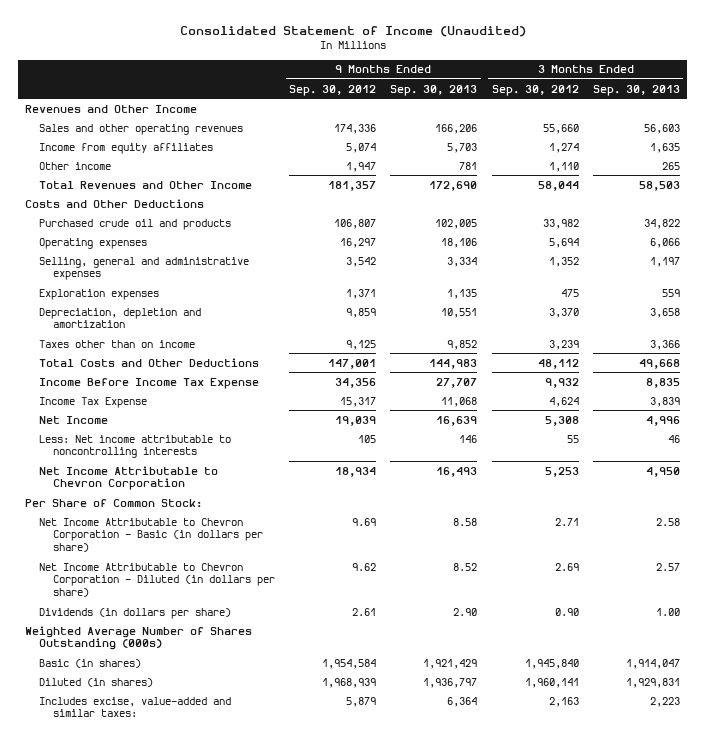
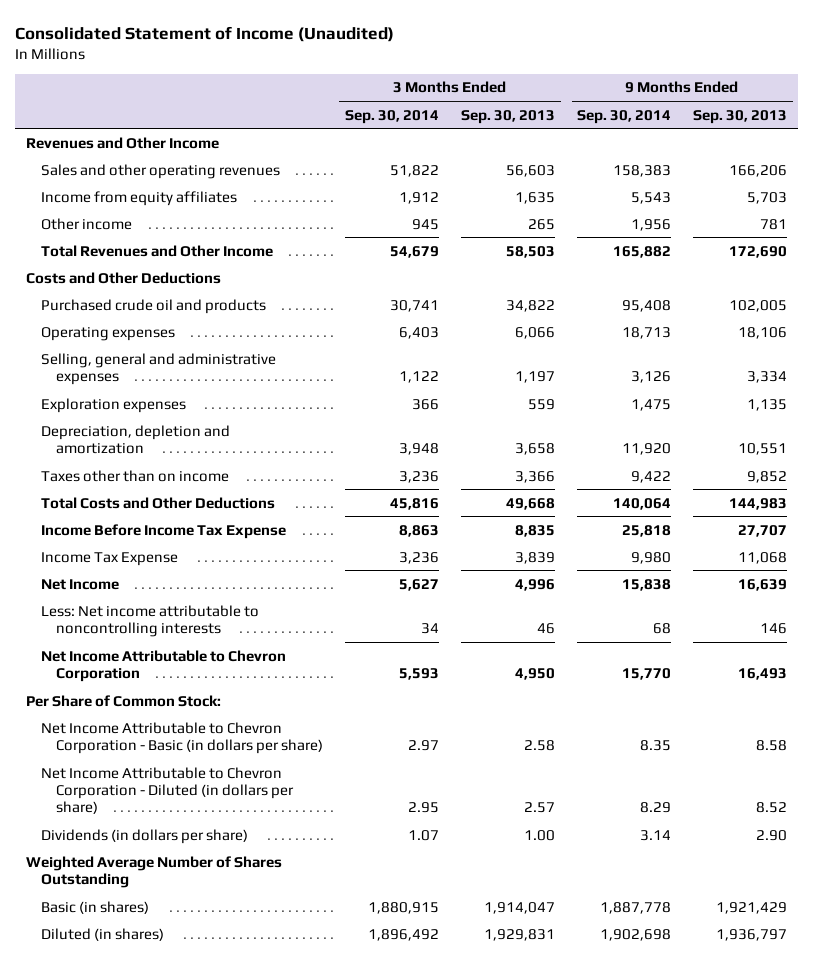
- | 9 Months Ended Sep. 30, 2012 | 9 Months Ended Sep. 30, 2013 | 3 Months Ended Sep. 30, 2012 | 3 Months Ended Sep. 30, 2013
+ | 3 Months Ended Sep. 30, 2014 | 3 Months Ended Sep. 30, 2013 | 9 Months Ended Sep. 30, 2014 | 9 Months Ended Sep. 30, 2013
- Weighted Average Number of Shares Outstanding (000s)
+ Weighted Average Number of Shares Outstanding
- Includes excise, value-added and similar taxes: | 5,879 | 6,364 | 2,163 | 2,223

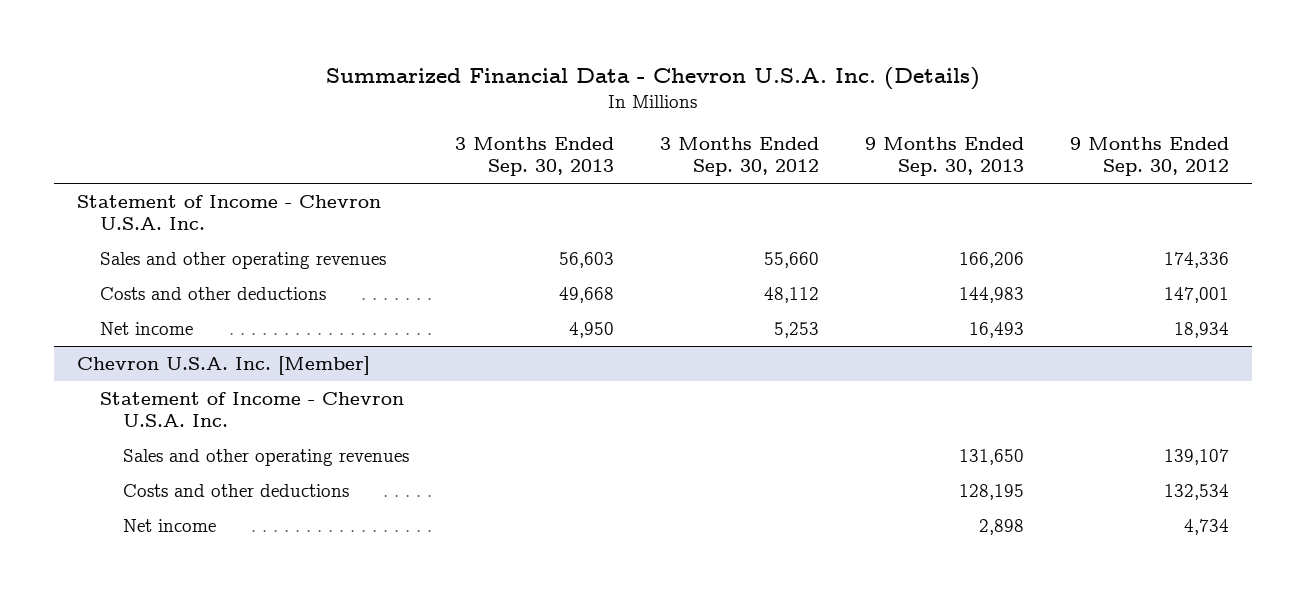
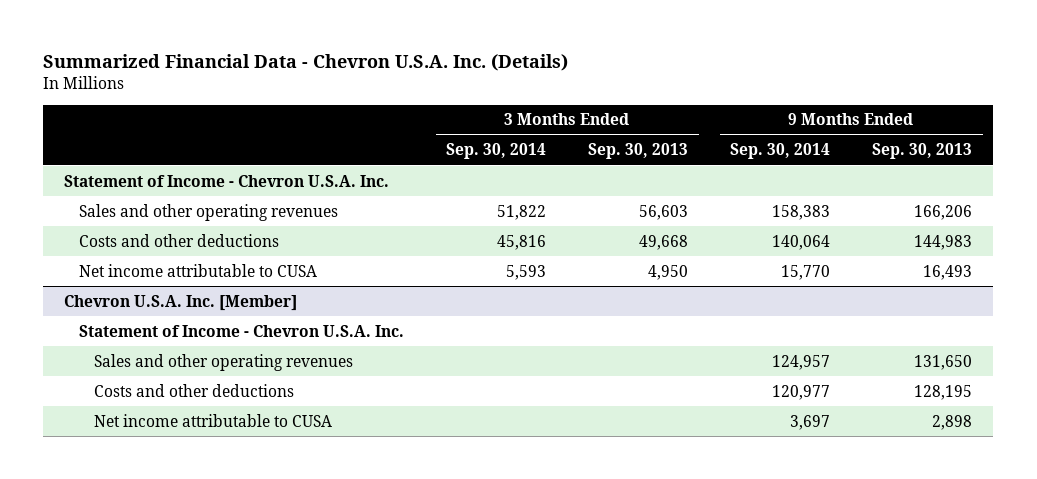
- | 3 Months Ended Sep. 30, 2013 | 3 Months Ended Sep. 30, 2012 | 9 Months Ended Sep. 30, 2013 | 9 Months Ended Sep. 30, 2012
+ | 3 Months Ended Sep. 30, 2014 | 3 Months Ended Sep. 30, 2013 | 9 Months Ended Sep. 30, 2014 | 9 Months Ended Sep. 30, 2013
- Net income | 4,950 | 5,253 | 16,493 | 18,934
+ Net income attributable to CUSA | 5,593 | 4,950 | 15,770 | 16,493
@ Chevron U.S.A. Inc. [Member]
- Net income | | | 2,898 | 4,734
+ Net income attributable to CUSA | | | 3,697 | 2,898

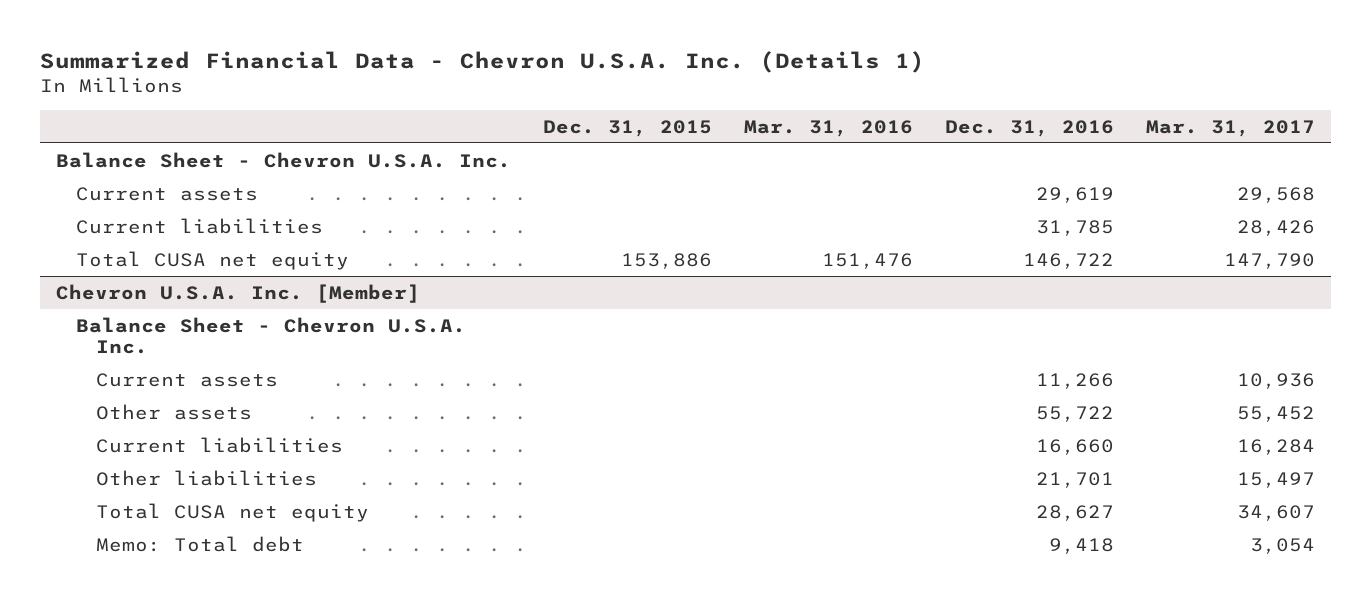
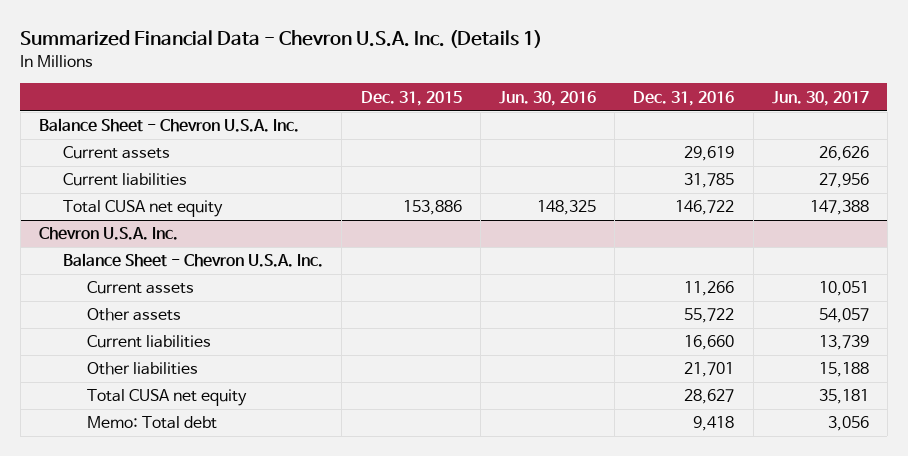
- | Dec. 31, 2015 | Mar. 31, 2016 | Dec. 31, 2016 | Mar. 31, 2017
+ | Dec. 31, 2015 | Jun. 30, 2016 | Dec. 31, 2016 | Jun. 30, 2017
- Chevron U.S.A. Inc. [Member]
+ Chevron U.S.A. Inc.

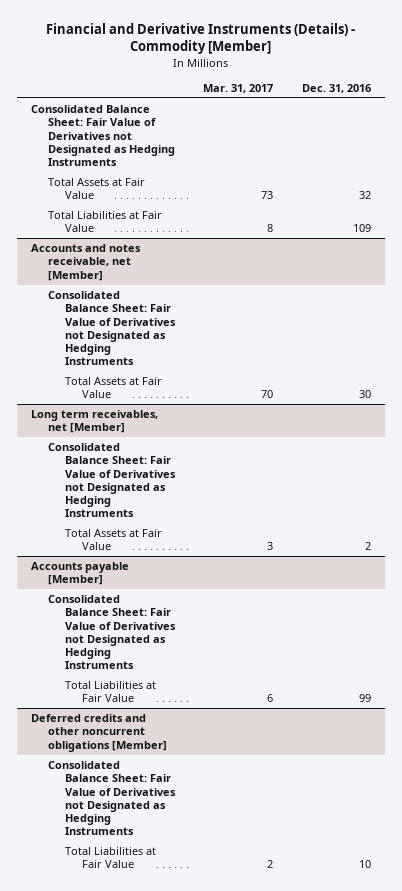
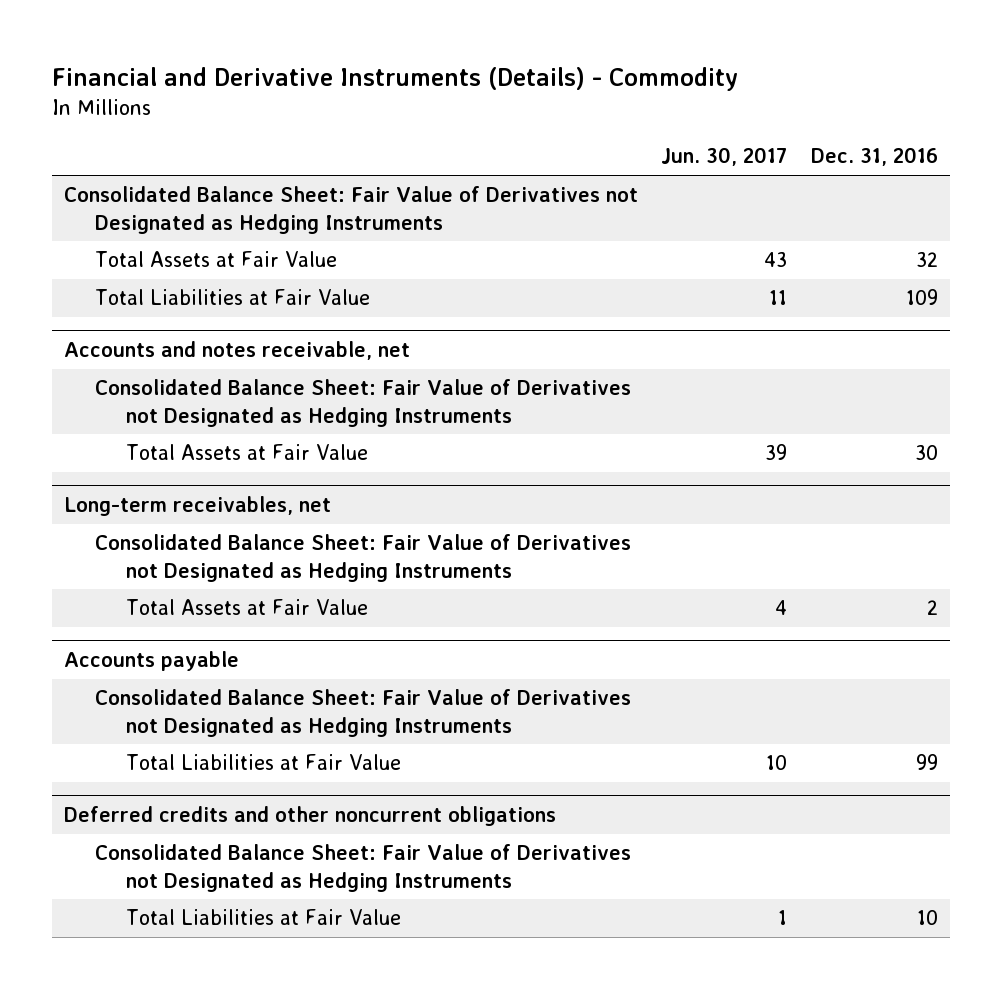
- Financial and Derivative Instruments (Details) - Commodity [Member]
+ Financial and Derivative Instruments (Details) - Commodity
- | Mar. 31, 2017 | Dec. 31, 2016
+ | Jun. 30, 2017 | Dec. 31, 2016
- Accounts and notes receivable, net [Member]
+ Accounts and notes receivable, net
- Long term receivables, net [Member]
+ Long-term receivables, net
- Accounts payable [Member]
+ Accounts payable
- Deferred credits and other noncurrent obligations [Member]
+ Deferred credits and other noncurrent obligations

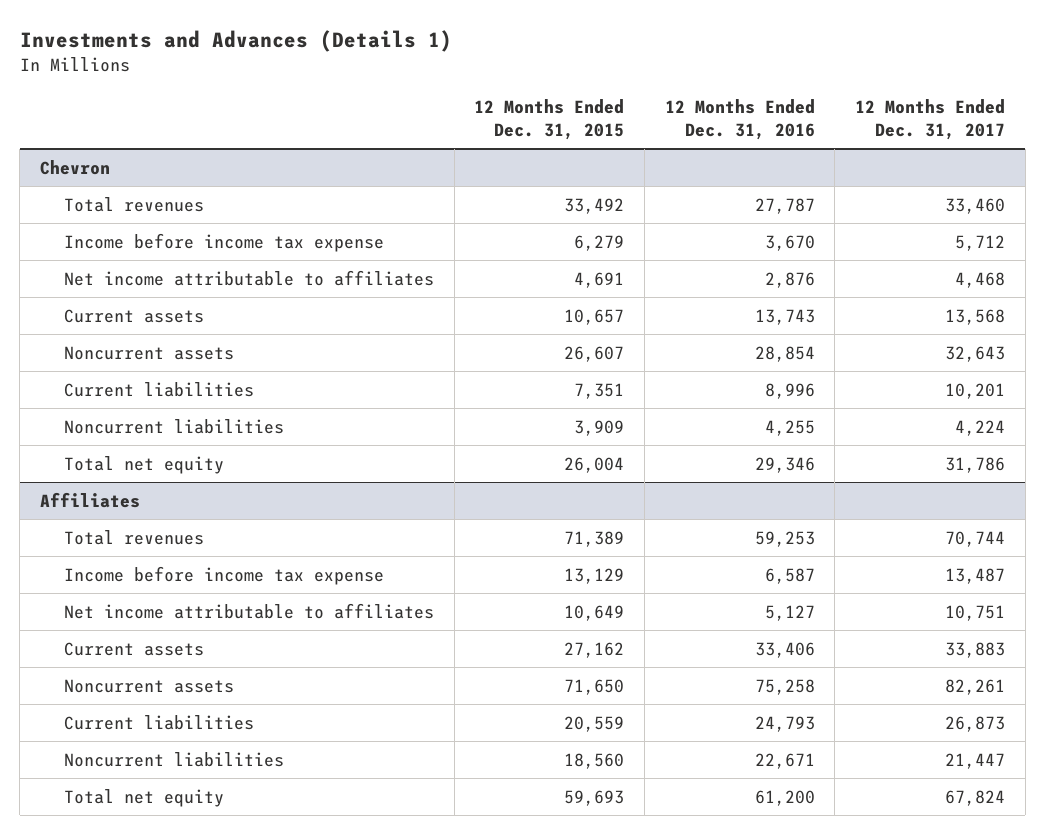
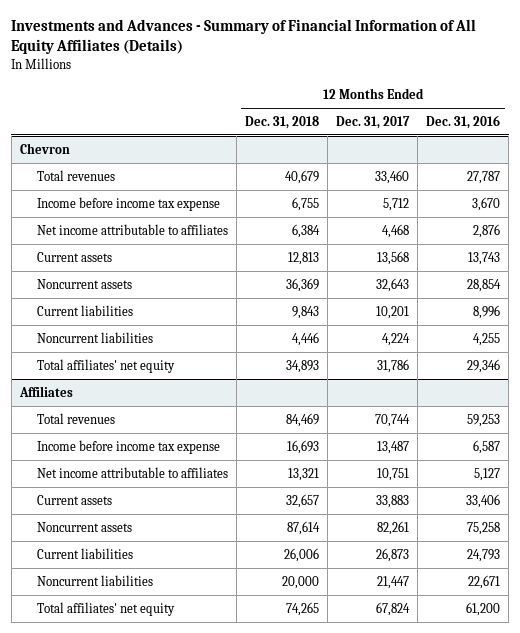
- Investments and Advances (Details 1)
+ Investments and Advances - Summary of Financial Information of All Equity Affiliates (Details)
- | 12 Months Ended Dec. 31, 2015 | 12 Months Ended Dec. 31, 2016 | 12 Months Ended Dec. 31, 2017
+ | 12 Months Ended Dec. 31, 2018 | 12 Months Ended Dec. 31, 2017 | 12 Months Ended Dec. 31, 2016
@ Chevron
- Total net equity | 26,004 | 29,346 | 31,786
+ Total affiliates' net equity | 34,893 | 31,786 | 29,346
@ Affiliates
- Total net equity | 59,693 | 61,200 | 67,824
+ Total affiliates' net equity | 74,265 | 67,824 | 61,200

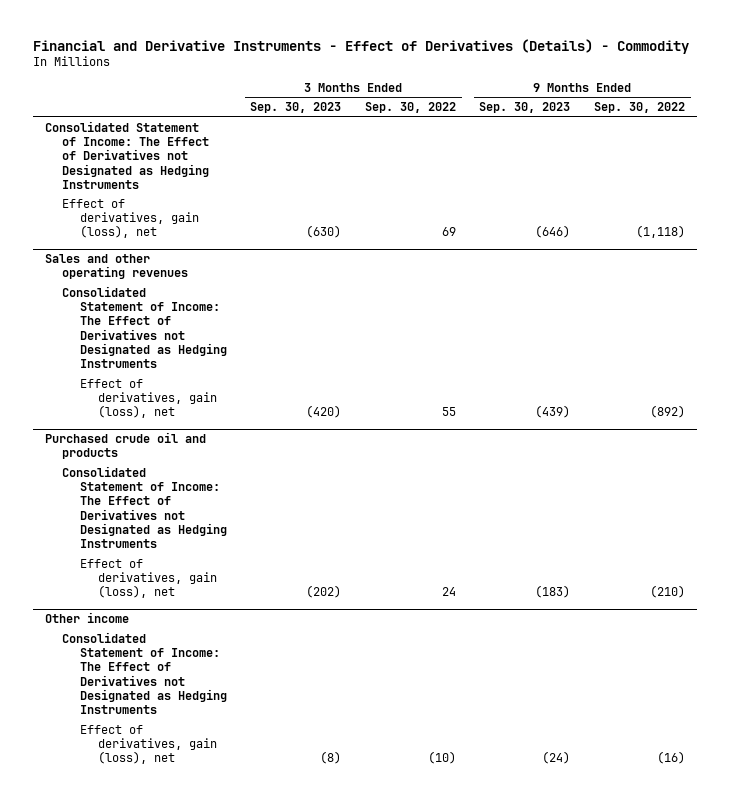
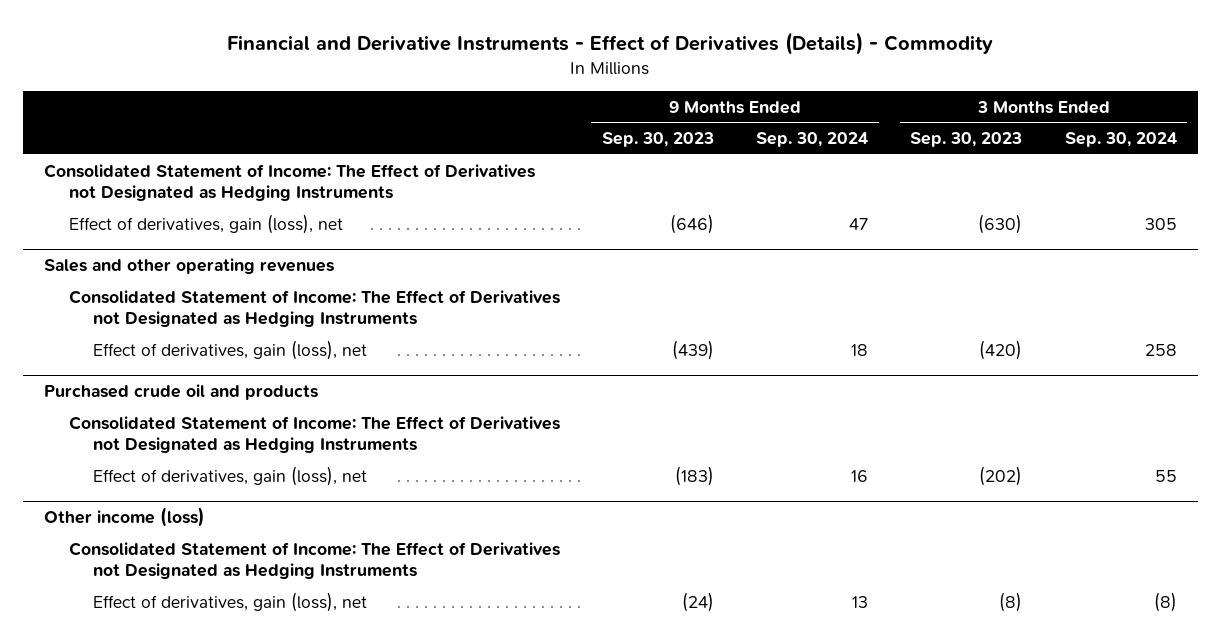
- | 3 Months Ended Sep. 30, 2023 | 3 Months Ended Sep. 30, 2022 | 9 Months Ended Sep. 30, 2023 | 9 Months Ended Sep. 30, 2022
+ | 9 Months Ended Sep. 30, 2023 | 9 Months Ended Sep. 30, 2024 | 3 Months Ended Sep. 30, 2023 | 3 Months Ended Sep. 30, 2024
- Other income
+ Other income (loss)

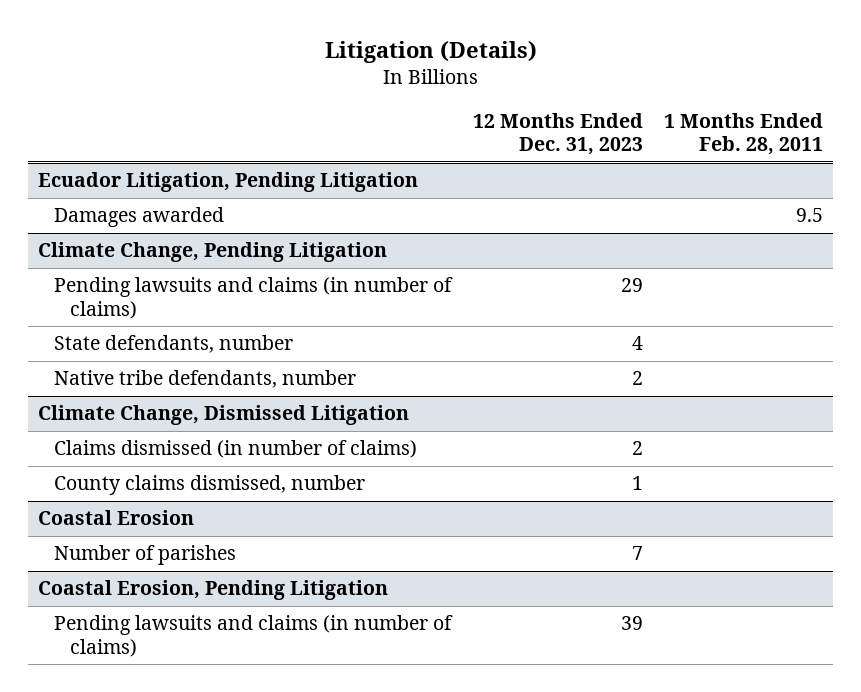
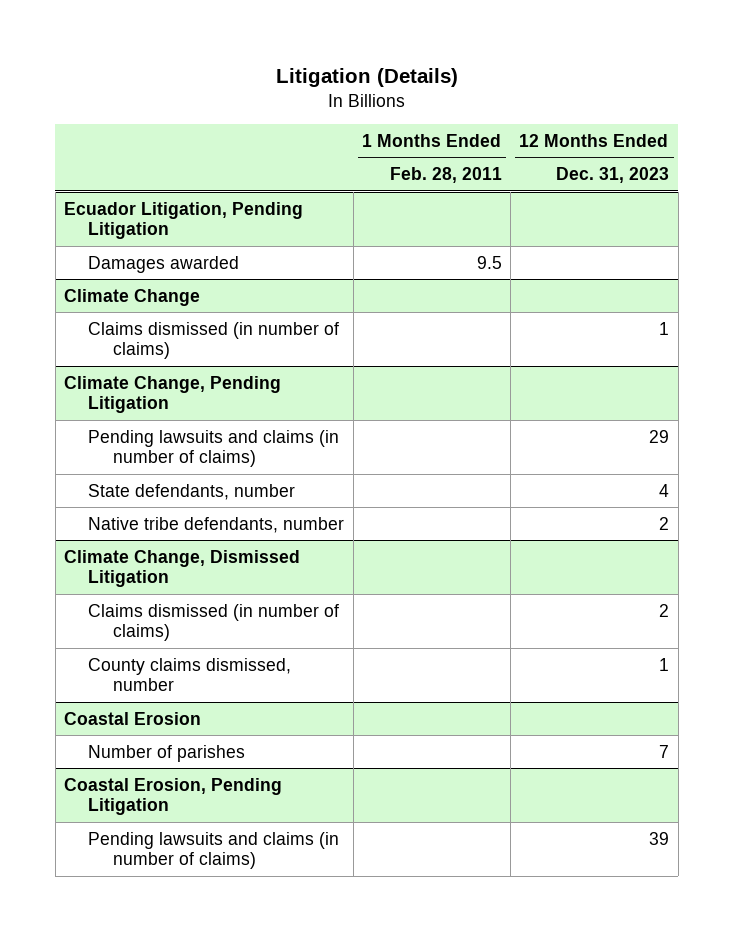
- | 12 Months Ended Dec. 31, 2023 | 1 Months Ended Feb. 28, 2011
+ | 1 Months Ended Feb. 28, 2011 | 12 Months Ended Dec. 31, 2023
+ Climate Change
+ Claims dismissed (in number of claims) | | 1

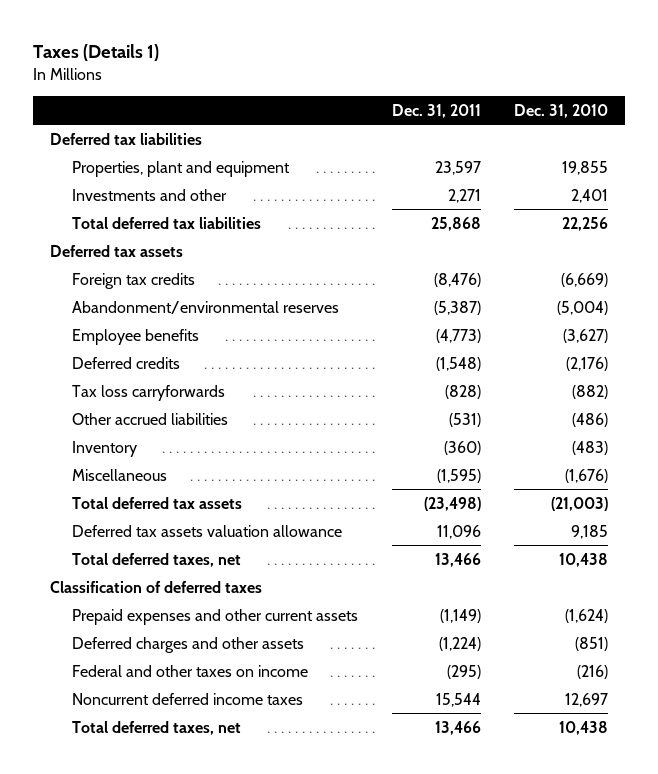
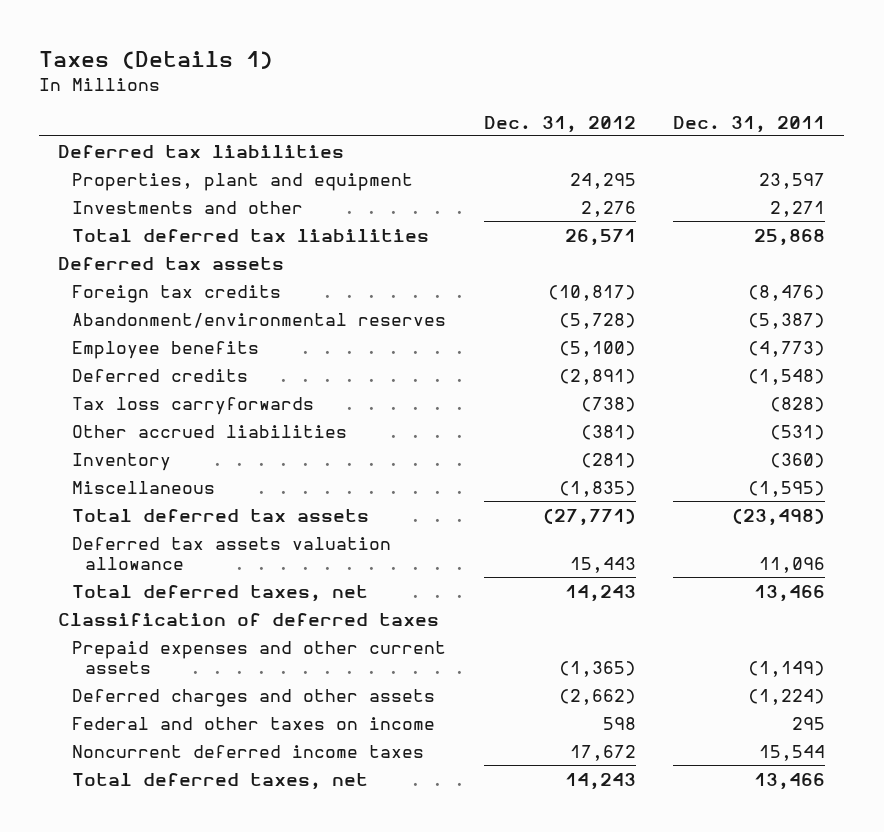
- | Dec. 31, 2011 | Dec. 31, 2010
+ | Dec. 31, 2012 | Dec. 31, 2011
- Federal and other taxes on income | (295) | (216)
+ Federal and other taxes on income | 598 | 295

